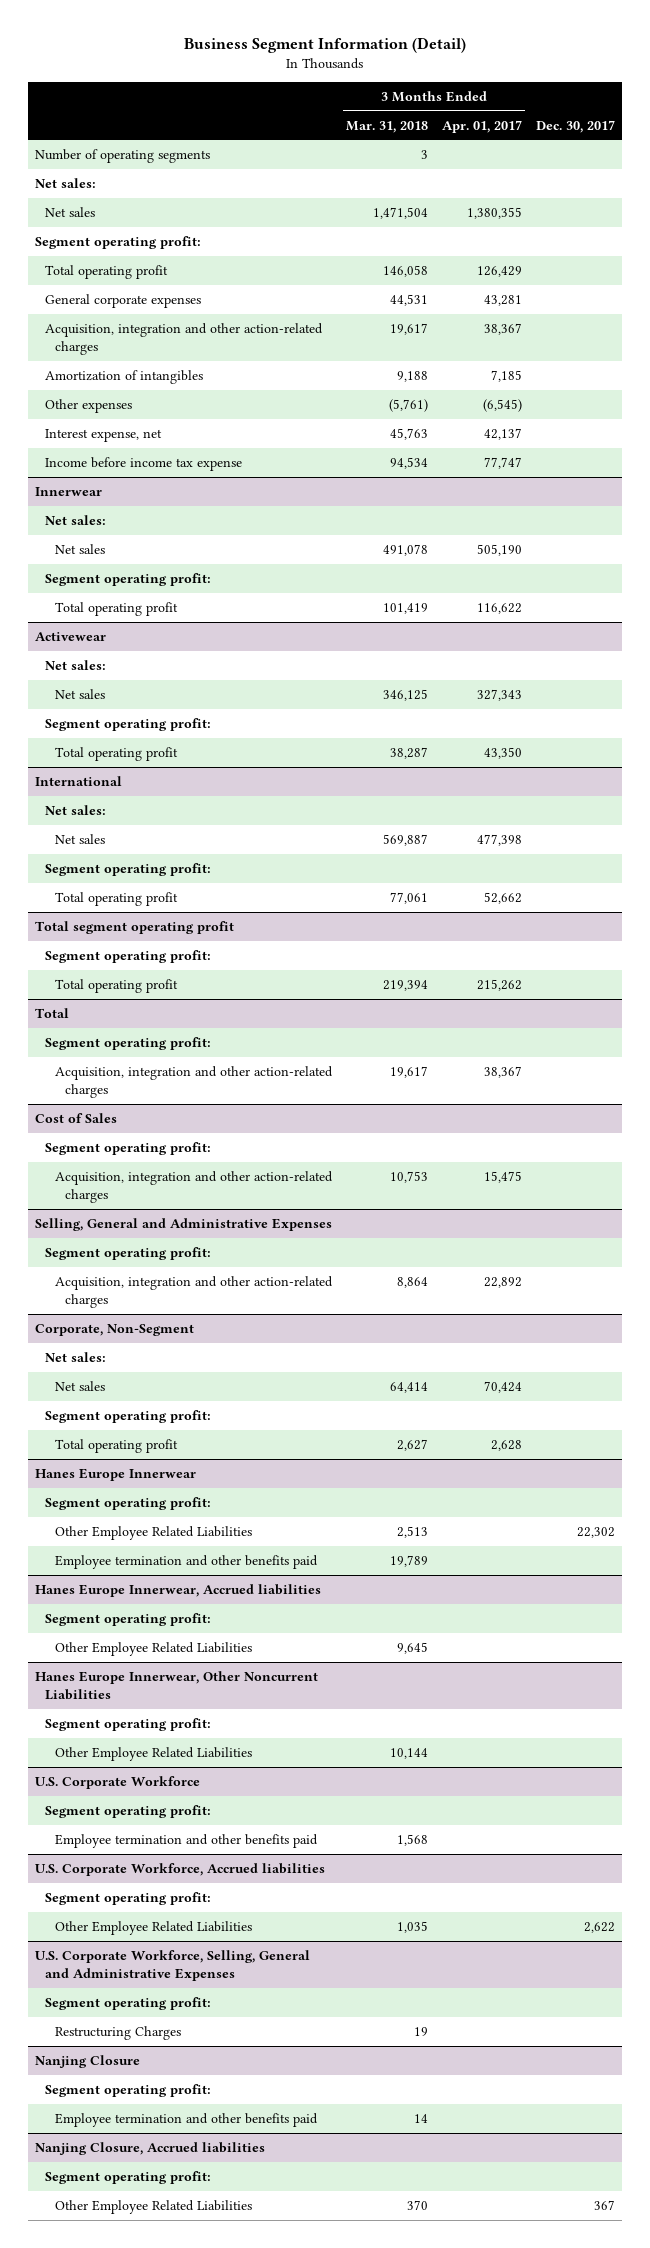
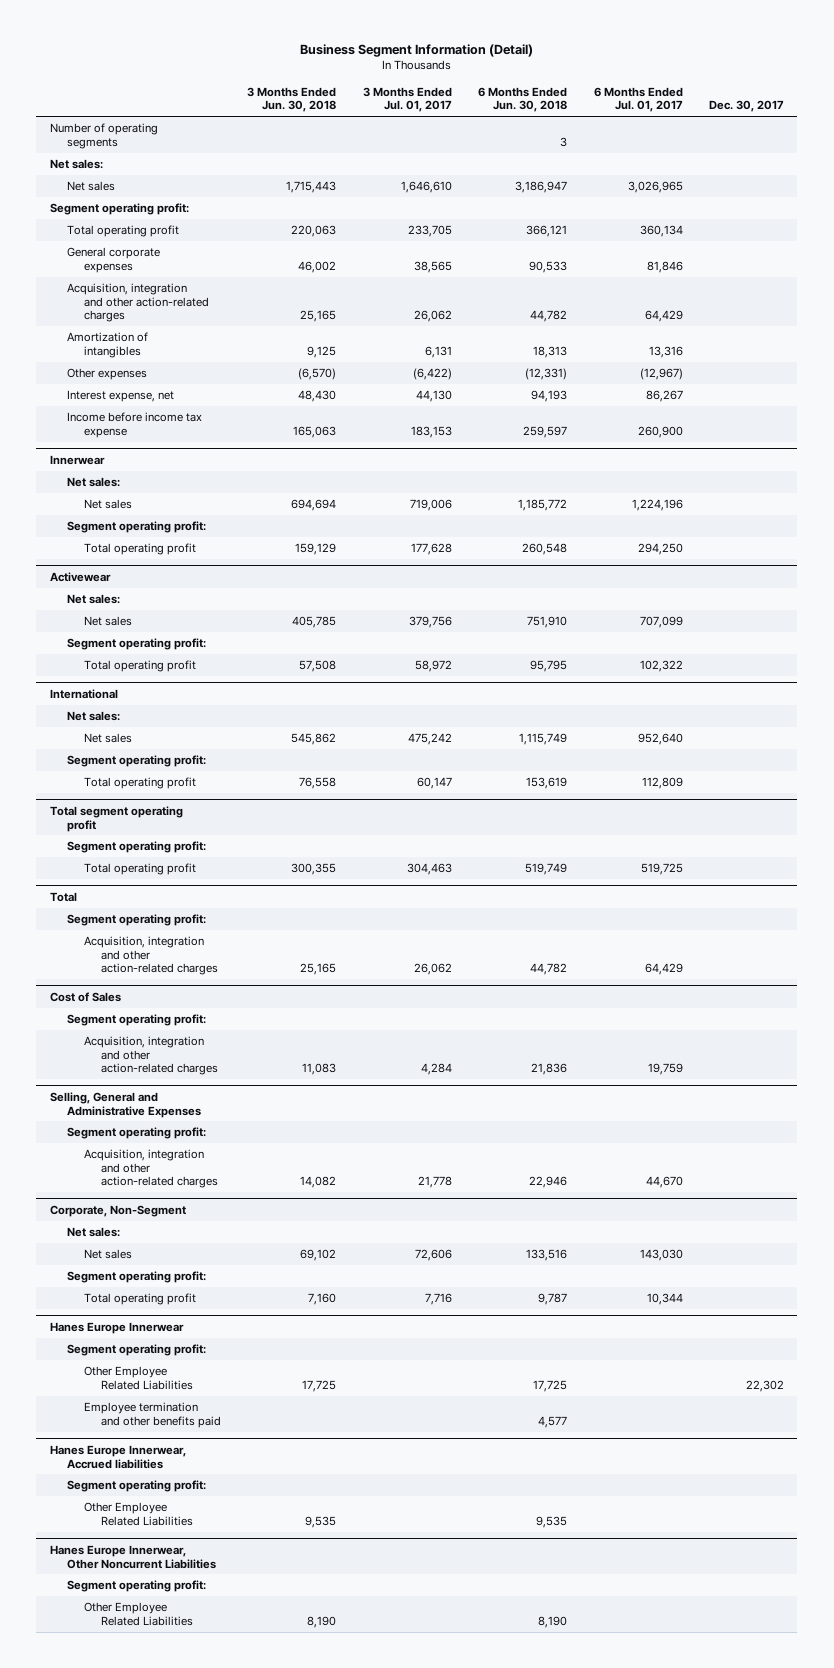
- | 3 Months Ended Mar. 31, 2018 | 3 Months Ended Apr. 01, 2017 | Dec. 30, 2017
+ | 3 Months Ended Jun. 30, 2018 | 3 Months Ended Jul. 01, 2017 | 6 Months Ended Jun. 30, 2018 | 6 Months Ended Jul. 01, 2017 | Dec. 30, 2017
- U.S. Corporate Workforce
- Segment operating profit:
- Employee termination and other benefits paid | 1,568 | |
- U.S. Corporate Workforce, Accrued liabilities
- Segment operating profit:
- Other Employee Related Liabilities | 1,035 | | 2,622
- U.S. Corporate Workforce, Selling, General and Administrative Expenses
- Segment operating profit:
- Restructuring Charges | 19 | |
- Nanjing Closure
- Segment operating profit:
- Employee termination and other benefits paid | 14 | |
- Nanjing Closure, Accrued liabilities
- Segment operating profit:
- Other Employee Related Liabilities | 370 | | 367

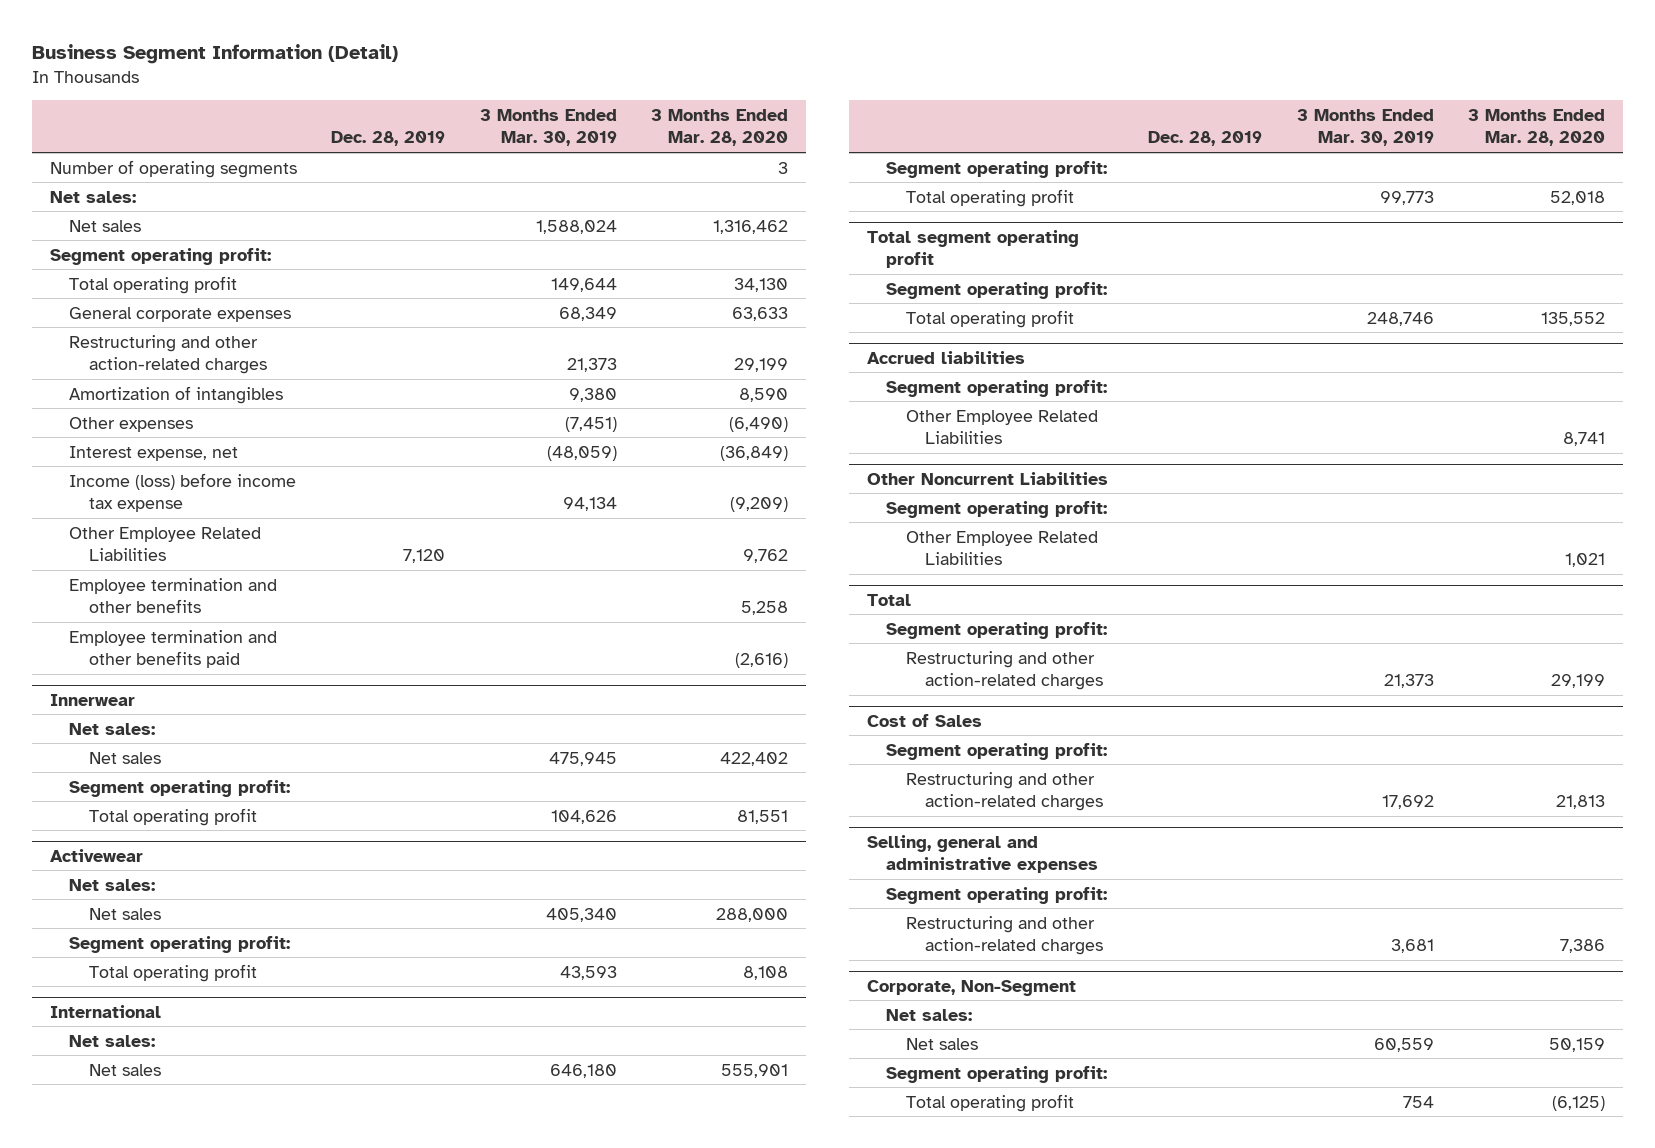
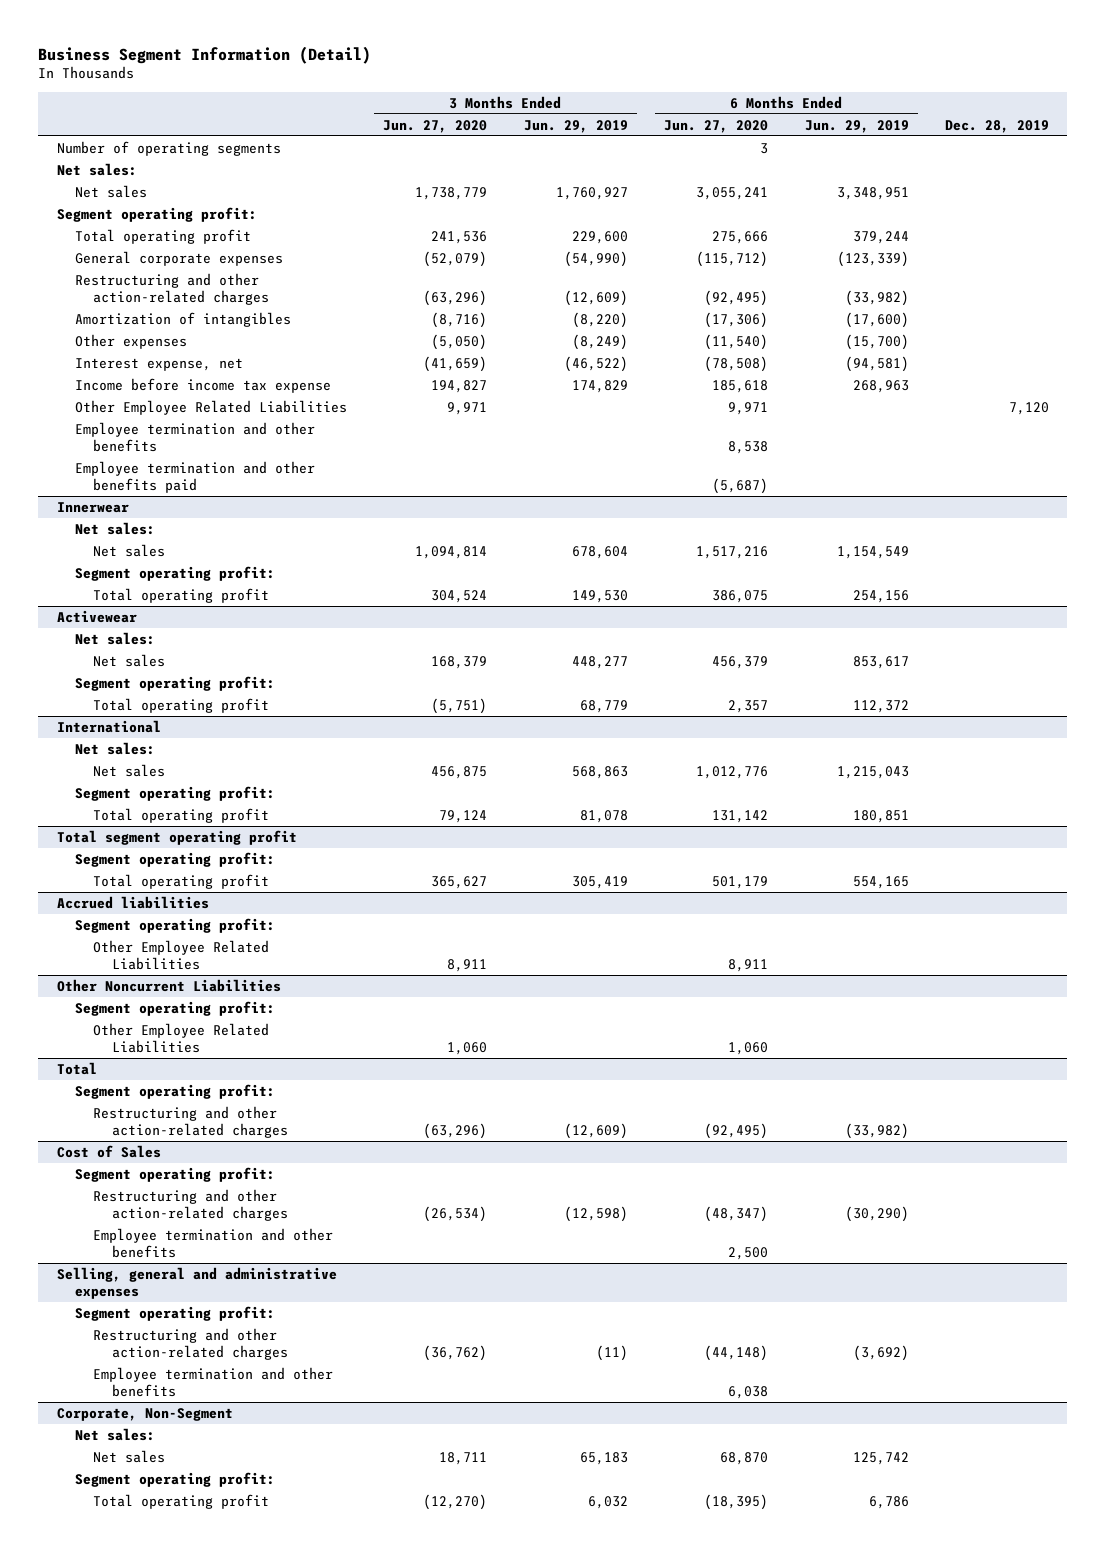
- | Dec. 28, 2019 | 3 Months Ended Mar. 30, 2019 | 3 Months Ended Mar. 28, 2020
+ | 3 Months Ended Jun. 27, 2020 | 3 Months Ended Jun. 29, 2019 | 6 Months Ended Jun. 27, 2020 | 6 Months Ended Jun. 29, 2019 | Dec. 28, 2019
- Income (loss) before income tax expense | | 94,134 | (9,209)
+ Income before income tax expense | 194,827 | 174,829 | 185,618 | 268,963 |
@ Cost of Sales
+ Employee termination and other benefits | | | 2,500 | |
@ Selling, general and administrative expenses
+ Employee termination and other benefits | | | 6,038 | |

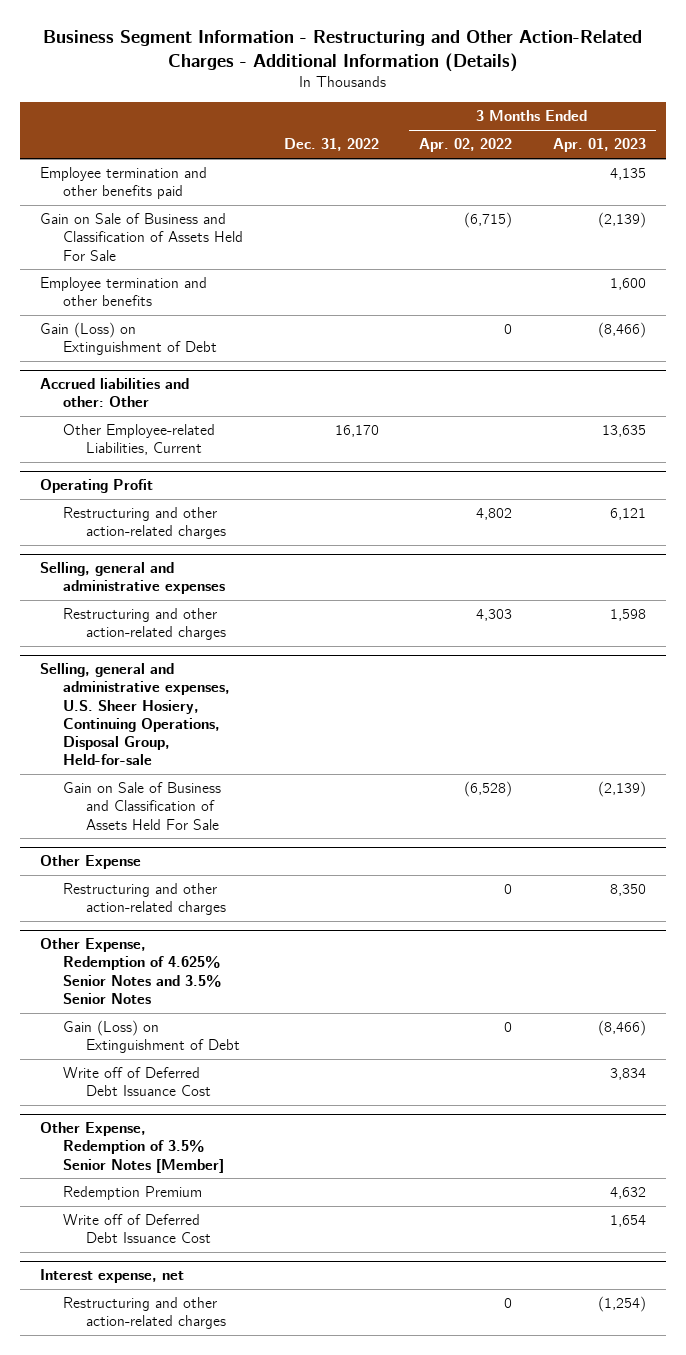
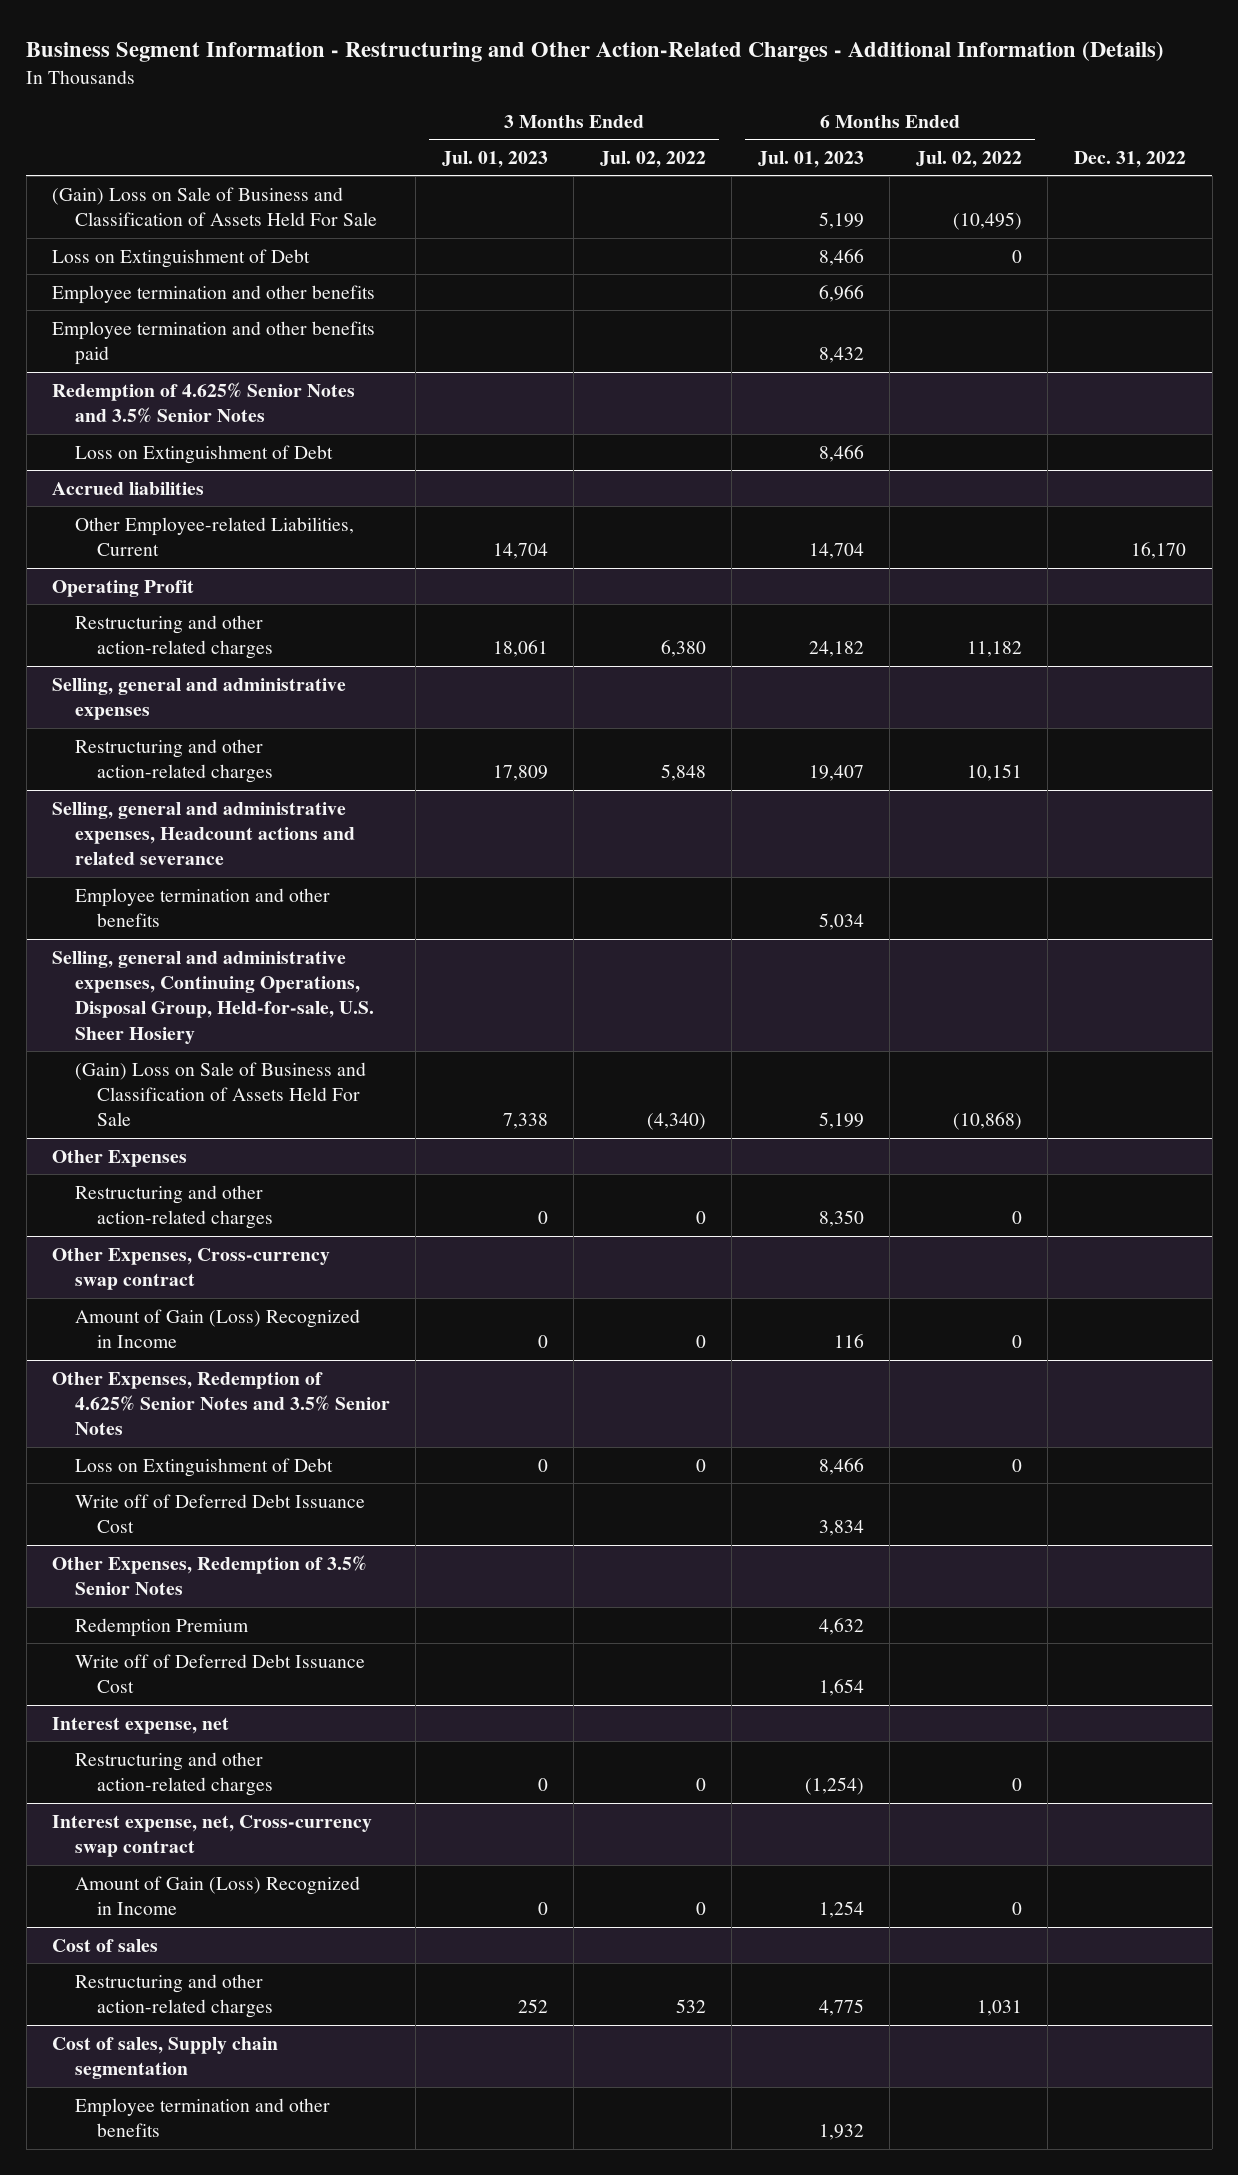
- | Dec. 31, 2022 | 3 Months Ended Apr. 02, 2022 | 3 Months Ended Apr. 01, 2023
+ | 3 Months Ended Jul. 01, 2023 | 3 Months Ended Jul. 02, 2022 | 6 Months Ended Jul. 01, 2023 | 6 Months Ended Jul. 02, 2022 | Dec. 31, 2022
- Gain on Sale of Business and Classification of Assets Held For Sale | | (6,715) | (2,139)
+ (Gain) Loss on Sale of Business and Classification of Assets Held For Sale | | | 5,199 | (10,495) |
+ Loss on Extinguishment of Debt | | | 8,466 | 0 |
- Gain (Loss) on Extinguishment of Debt | | 0 | (8,466)
- Accrued liabilities and other: Other
moved down: Employee termination and other benefits paid | | | 8,432 | |
+ Redemption of 4.625% Senior Notes and 3.5% Senior Notes
+ Loss on Extinguishment of Debt | | | 8,466 | |
+ Accrued liabilities
- Selling, general and administrative expenses, U.S. Sheer Hosiery, Continuing Operations, Disposal Group, Held-for-sale
- Gain on Sale of Business and Classification of Assets Held For Sale | | (6,528) | (2,139)
- Other Expense
+ Selling, general and administrative expenses, Headcount actions and related severance
+ Employee termination and other benefits | | | 5,034 | |
+ Selling, general and administrative expenses, Continuing Operations, Disposal Group, Held-for-sale, U.S. Sheer Hosiery
+ (Gain) Loss on Sale of Business and Classification of Assets Held For Sale | 7,338 | (4,340) | 5,199 | (10,868) |
+ Other Expenses
- Other Expense, Redemption of 4.625% Senior Notes and 3.5% Senior Notes
- Gain (Loss) on Extinguishment of Debt | | 0 | (8,466)
+ Other Expenses, Cross-currency swap contract
+ Amount of Gain (Loss) Recognized in Income | 0 | 0 | 116 | 0 |
+ Other Expenses, Redemption of 4.625% Senior Notes and 3.5% Senior Notes
+ Loss on Extinguishment of Debt | 0 | 0 | 8,466 | 0 |
- Other Expense, Redemption of 3.5% Senior Notes [Member]
+ Other Expenses, Redemption of 3.5% Senior Notes
+ Interest expense, net, Cross-currency swap contract
+ Amount of Gain (Loss) Recognized in Income | 0 | 0 | 1,254 | 0 |
+ Cost of sales
+ Restructuring and other action-related charges | 252 | 532 | 4,775 | 1,031 |
+ Cost of sales, Supply chain segmentation
+ Employee termination and other benefits | | | 1,932 | |

